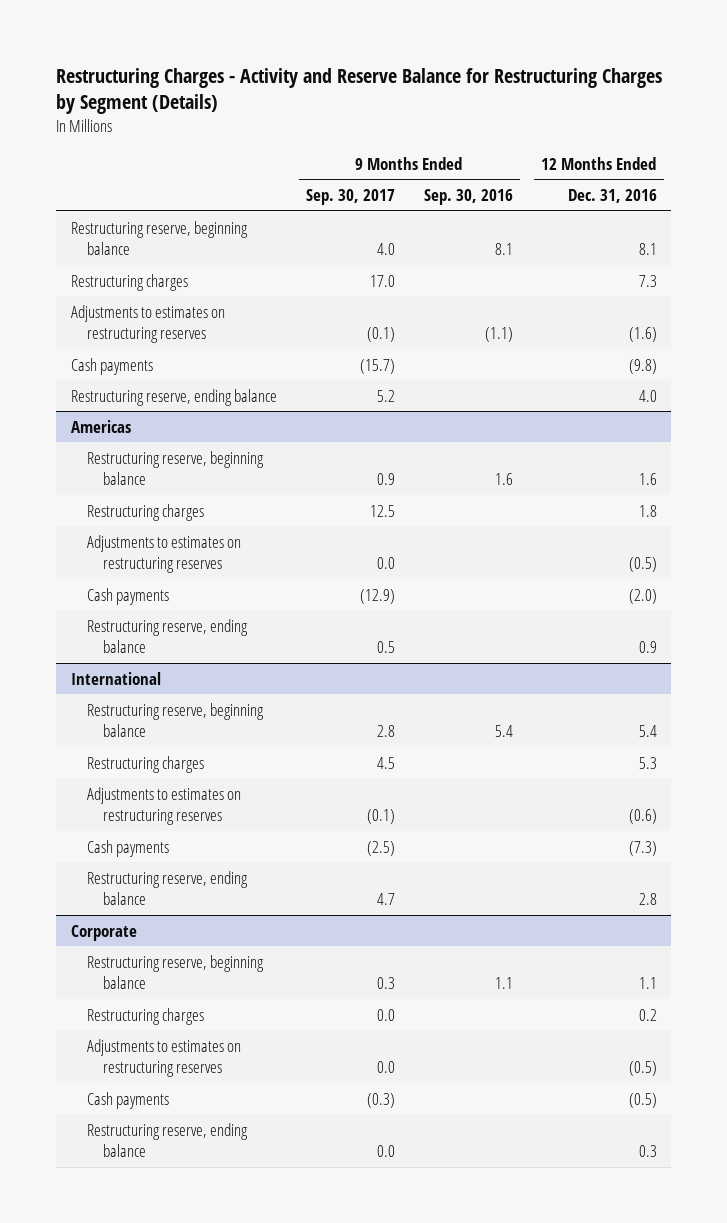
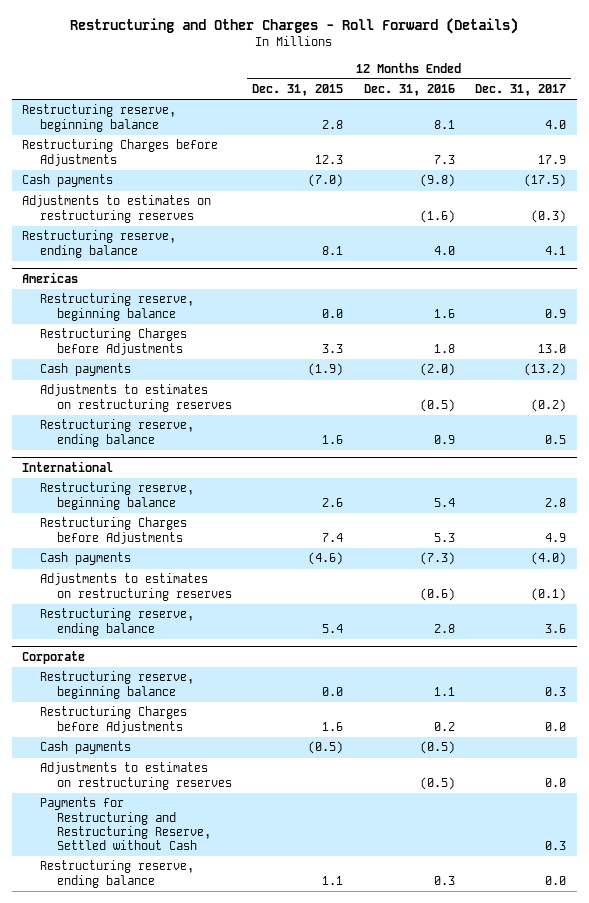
- Restructuring Charges - Activity and Reserve Balance for Restructuring Charges by Segment (Details)
+ Restructuring and Other Charges - Roll Forward (Details)
- | 9 Months Ended Sep. 30, 2017 | 9 Months Ended Sep. 30, 2016 | 12 Months Ended Dec. 31, 2016
+ | 12 Months Ended Dec. 31, 2015 | 12 Months Ended Dec. 31, 2016 | 12 Months Ended Dec. 31, 2017
- Restructuring charges | 17.0 | | 7.3
+ Restructuring Charges before Adjustments | 12.3 | 7.3 | 17.9
moved down: Adjustments to estimates on restructuring reserves | | (1.6) | (0.3)
@ Americas
- Restructuring charges | 12.5 | | 1.8
+ Restructuring Charges before Adjustments | 3.3 | 1.8 | 13.0
moved down: Adjustments to estimates on restructuring reserves | | (0.5) | (0.2)
@ International
- Restructuring charges | 4.5 | | 5.3
+ Restructuring Charges before Adjustments | 7.4 | 5.3 | 4.9
moved down: Adjustments to estimates on restructuring reserves | | (0.6) | (0.1)
@ Corporate
- Restructuring charges | 0.0 | | 0.2
+ Restructuring Charges before Adjustments | 1.6 | 0.2 | 0.0
moved down: Adjustments to estimates on restructuring reserves | | (0.5) | 0.0
+ Payments for Restructuring and Restructuring Reserve, Settled without Cash | | | 0.3

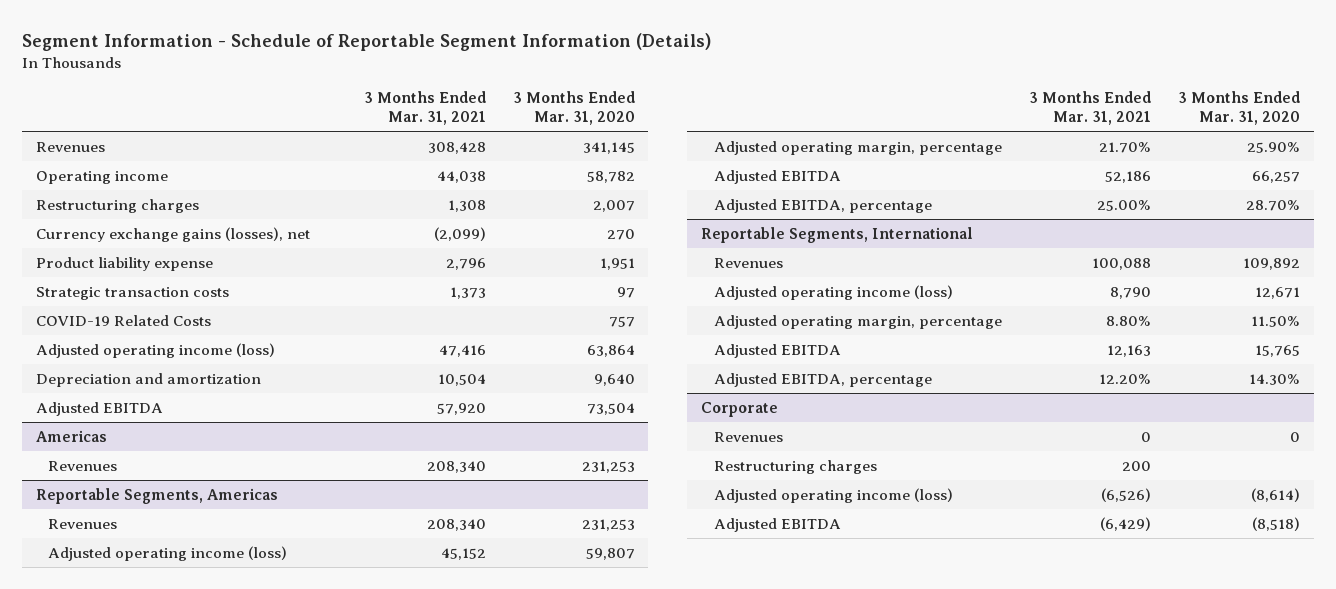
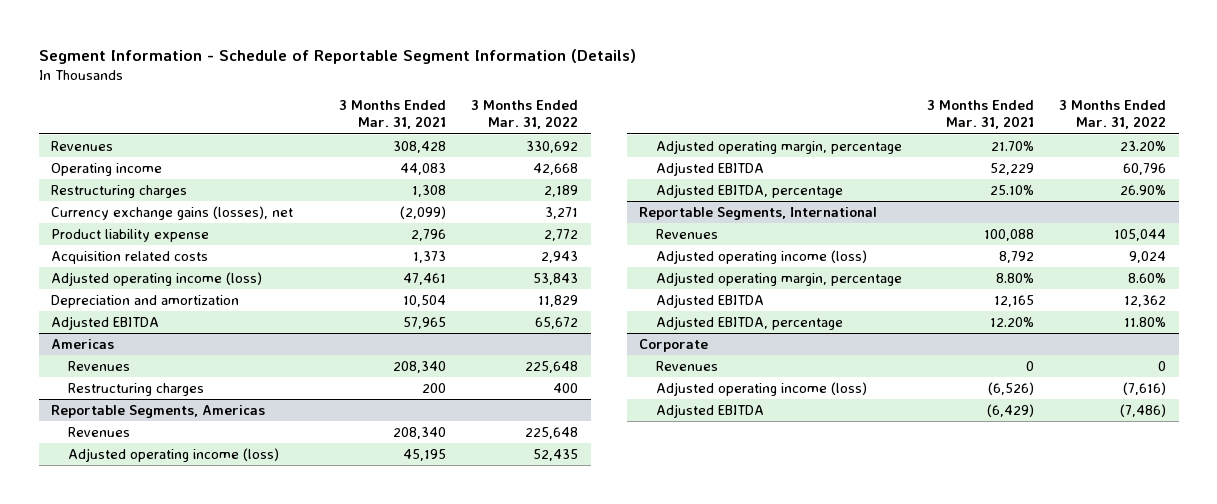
- | 3 Months Ended Mar. 31, 2021 | 3 Months Ended Mar. 31, 2020
+ | 3 Months Ended Mar. 31, 2021 | 3 Months Ended Mar. 31, 2022
- Operating income | 44,038 | 58,782
+ Operating income | 44,083 | 42,668
- Strategic transaction costs | 1,373 | 97
- COVID-19 Related Costs | | 757
- Adjusted operating income (loss) | 47,416 | 63,864
+ Acquisition related costs | 1,373 | 2,943
+ Adjusted operating income (loss) | 47,461 | 53,843
- Adjusted EBITDA | 57,920 | 73,504
+ Adjusted EBITDA | 57,965 | 65,672
@ Americas
+ Restructuring charges | 200 | 400
@ Reportable Segments, Americas
- Adjusted operating income (loss) | 45,152 | 59,807
+ Adjusted operating income (loss) | 45,195 | 52,435
- Adjusted EBITDA | 52,186 | 66,257
- Adjusted EBITDA, percentage | 25.00% | 28.70%
+ Adjusted EBITDA | 52,229 | 60,796
+ Adjusted EBITDA, percentage | 25.10% | 26.90%
@ Reportable Segments, International
- Adjusted operating income (loss) | 8,790 | 12,671
+ Adjusted operating income (loss) | 8,792 | 9,024
- Adjusted EBITDA | 12,163 | 15,765
+ Adjusted EBITDA | 12,165 | 12,362
@ Corporate
- Restructuring charges | 200 |

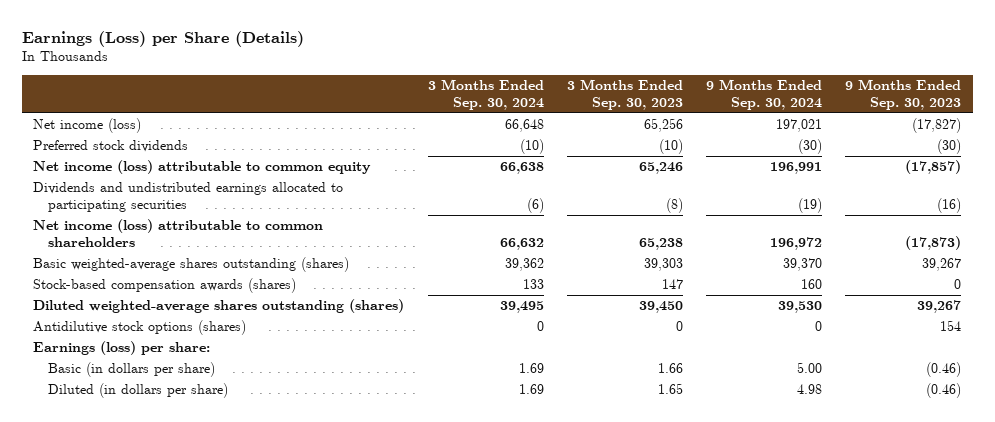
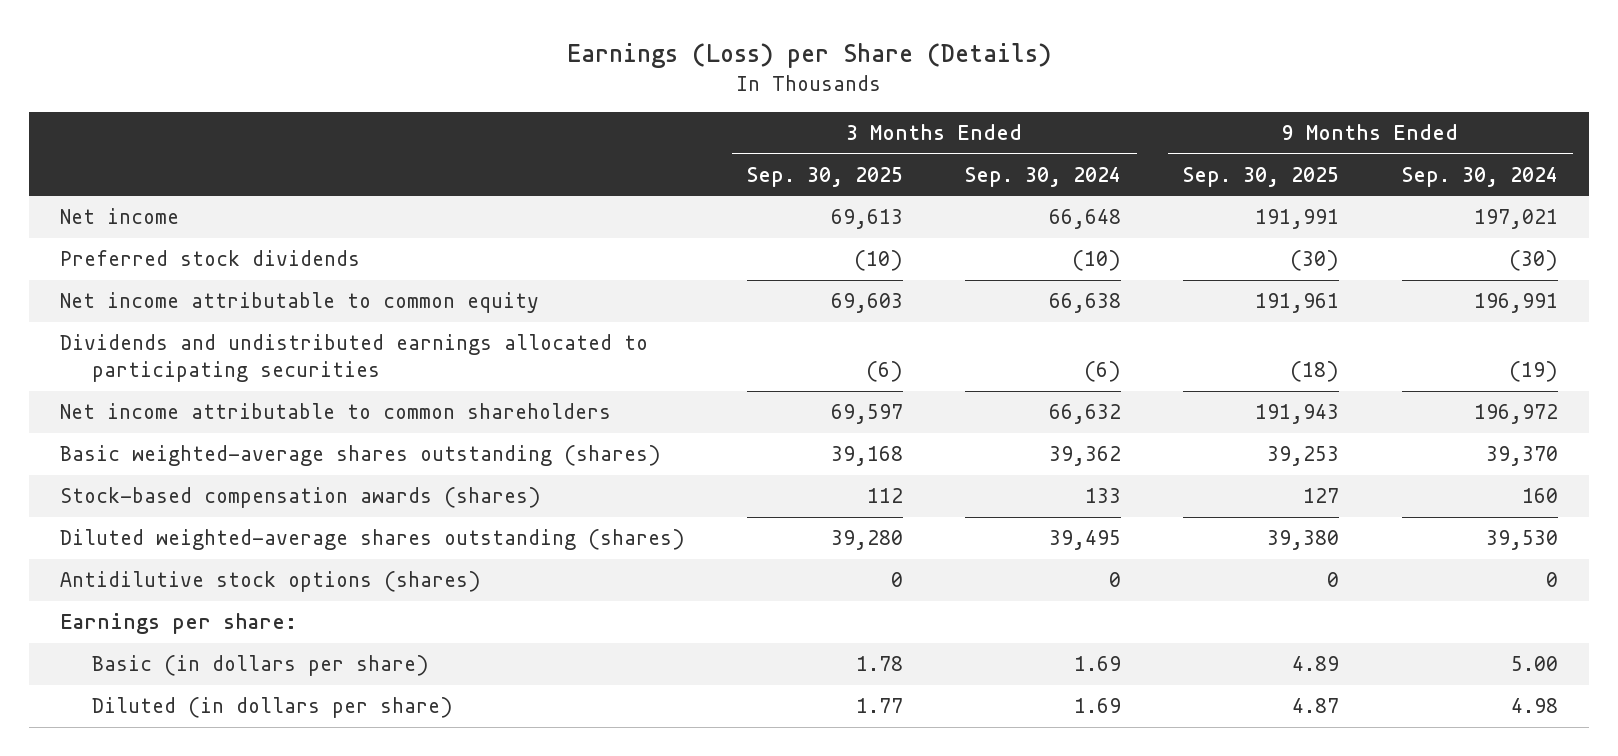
- | 3 Months Ended Sep. 30, 2024 | 3 Months Ended Sep. 30, 2023 | 9 Months Ended Sep. 30, 2024 | 9 Months Ended Sep. 30, 2023
+ | 3 Months Ended Sep. 30, 2025 | 3 Months Ended Sep. 30, 2024 | 9 Months Ended Sep. 30, 2025 | 9 Months Ended Sep. 30, 2024
- Net income (loss) | 66,648 | 65,256 | 197,021 | (17,827)
+ Net income | 69,613 | 66,648 | 191,991 | 197,021
- Net income (loss) attributable to common equity | 66,638 | 65,246 | 196,991 | (17,857)
+ Net income attributable to common equity | 69,603 | 66,638 | 191,961 | 196,991
- Net income (loss) attributable to common shareholders | 66,632 | 65,238 | 196,972 | (17,873)
+ Net income attributable to common shareholders | 69,597 | 66,632 | 191,943 | 196,972
- Earnings (loss) per share:
+ Earnings per share:

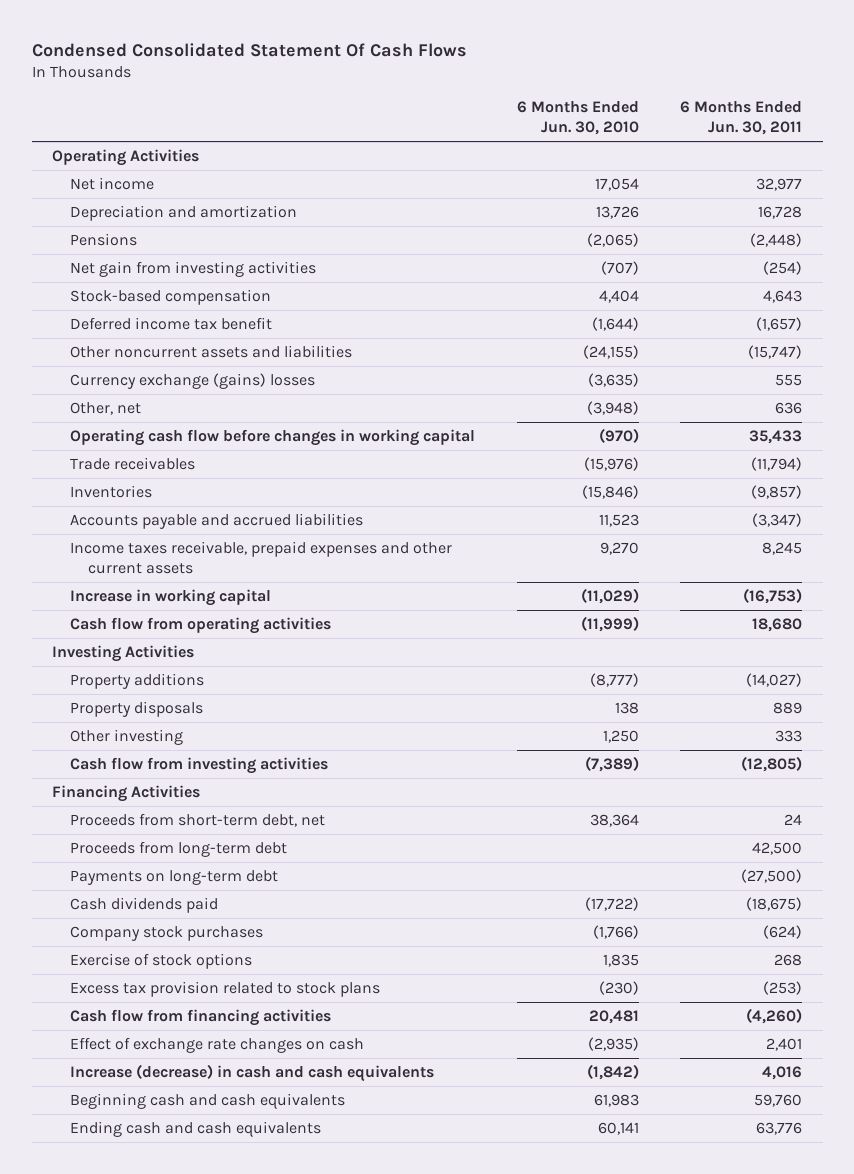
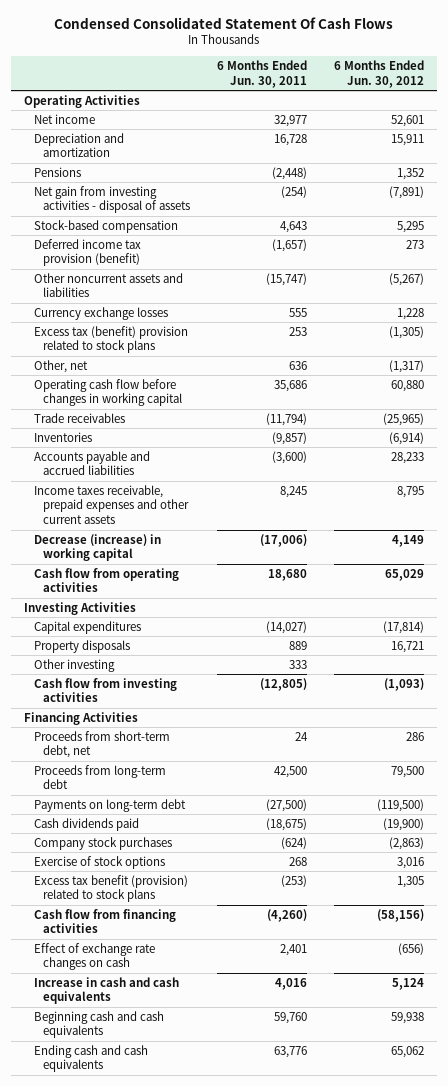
- | 6 Months Ended Jun. 30, 2010 | 6 Months Ended Jun. 30, 2011
+ | 6 Months Ended Jun. 30, 2011 | 6 Months Ended Jun. 30, 2012
- Net gain from investing activities | (707) | (254)
+ Net gain from investing activities - disposal of assets | (254) | (7,891)
- Deferred income tax benefit | (1,644) | (1,657)
+ Deferred income tax provision (benefit) | (1,657) | 273
- Currency exchange (gains) losses | (3,635) | 555
+ Currency exchange losses | 555 | 1,228
+ Excess tax (benefit) provision related to stock plans | 253 | (1,305)
- Operating cash flow before changes in working capital | (970) | 35,433
+ Operating cash flow before changes in working capital | 35,686 | 60,880
- Accounts payable and accrued liabilities | 11,523 | (3,347)
+ Accounts payable and accrued liabilities | (3,600) | 28,233
- Increase in working capital | (11,029) | (16,753)
+ Decrease (increase) in working capital | (17,006) | 4,149
- Property additions | (8,777) | (14,027)
+ Capital expenditures | (14,027) | (17,814)
- Excess tax provision related to stock plans | (230) | (253)
+ Excess tax benefit (provision) related to stock plans | (253) | 1,305
- Increase (decrease) in cash and cash equivalents | (1,842) | 4,016
+ Increase in cash and cash equivalents | 4,016 | 5,124

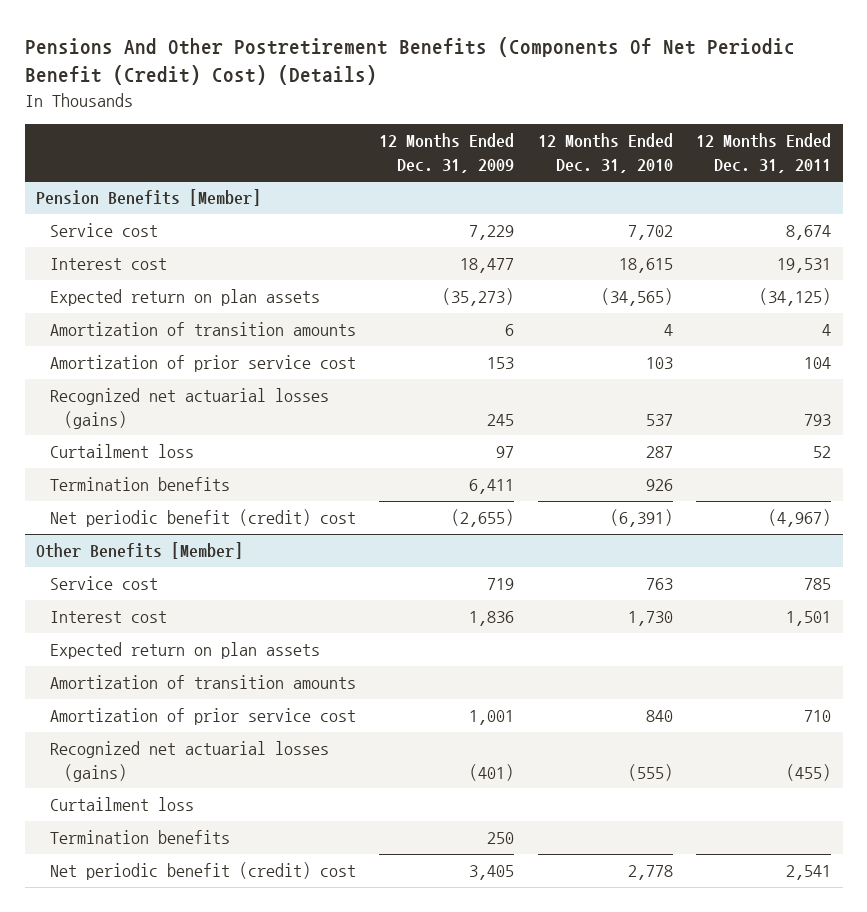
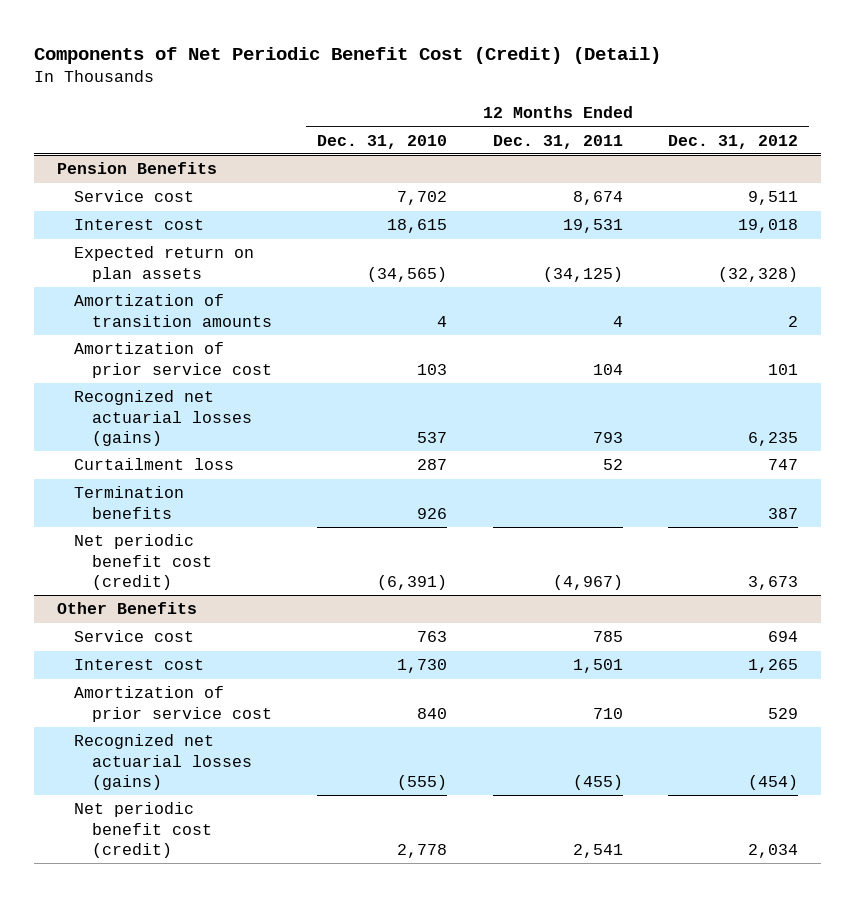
- Pensions And Other Postretirement Benefits (Components Of Net Periodic Benefit (Credit) Cost) (Details)
+ Components of Net Periodic Benefit Cost (Credit) (Detail)
- | 12 Months Ended Dec. 31, 2009 | 12 Months Ended Dec. 31, 2010 | 12 Months Ended Dec. 31, 2011
+ | 12 Months Ended Dec. 31, 2010 | 12 Months Ended Dec. 31, 2011 | 12 Months Ended Dec. 31, 2012
- Pension Benefits [Member]
+ Pension Benefits
- Net periodic benefit (credit) cost | (2,655) | (6,391) | (4,967)
- Other Benefits [Member]
+ Net periodic benefit cost (credit) | (6,391) | (4,967) | 3,673
+ Other Benefits
- Expected return on plan assets
- Amortization of transition amounts
- Curtailment loss
- Termination benefits | 250 | |
- Net periodic benefit (credit) cost | 3,405 | 2,778 | 2,541
+ Net periodic benefit cost (credit) | 2,778 | 2,541 | 2,034

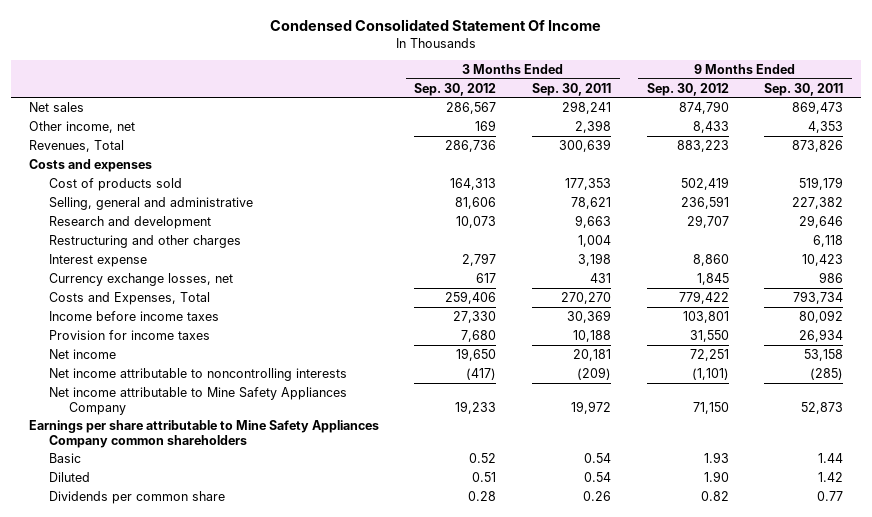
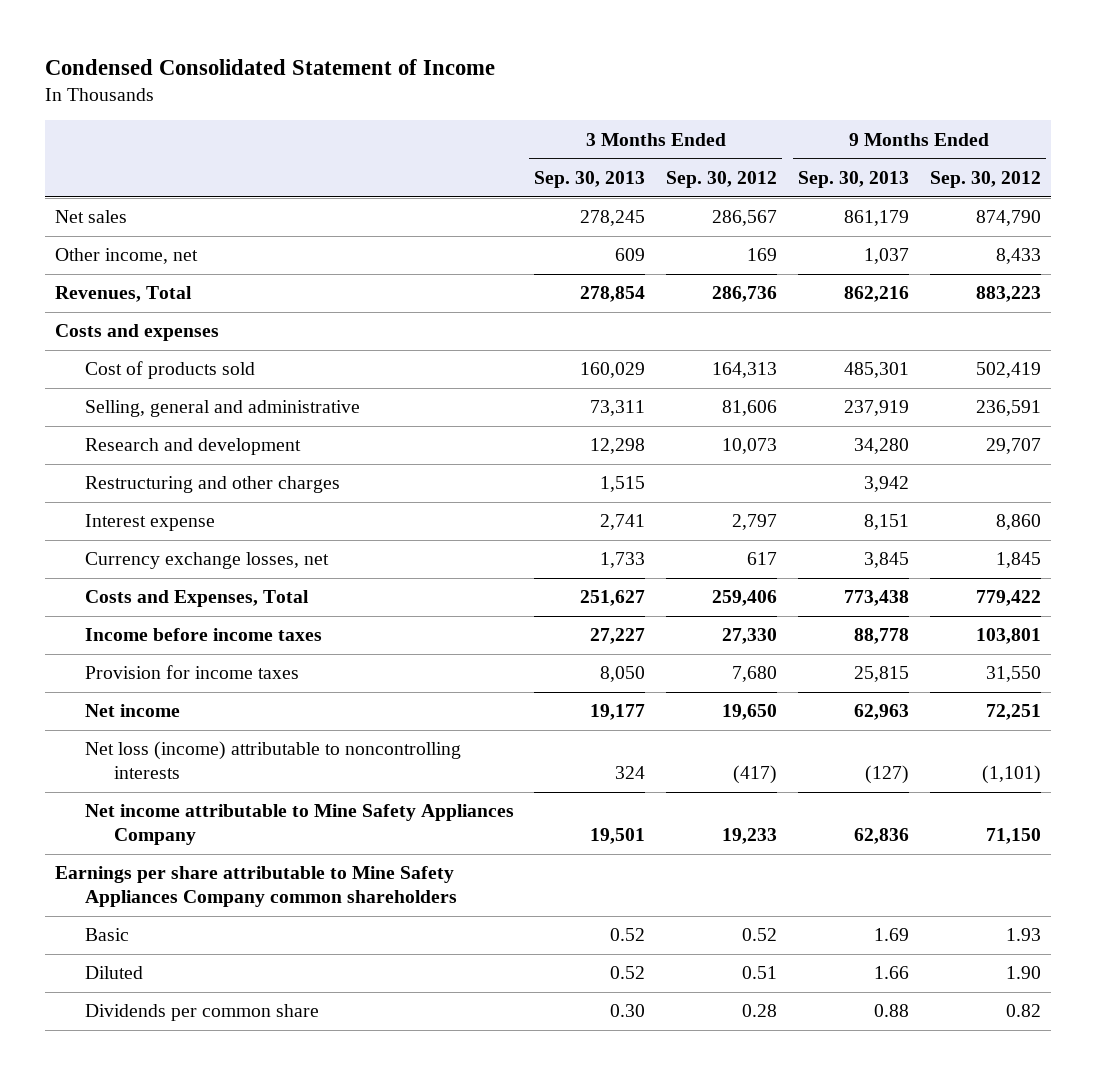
- Condensed Consolidated Statement Of Income
+ Condensed Consolidated Statement of Income
- | 3 Months Ended Sep. 30, 2012 | 3 Months Ended Sep. 30, 2011 | 9 Months Ended Sep. 30, 2012 | 9 Months Ended Sep. 30, 2011
+ | 3 Months Ended Sep. 30, 2013 | 3 Months Ended Sep. 30, 2012 | 9 Months Ended Sep. 30, 2013 | 9 Months Ended Sep. 30, 2012
- Net income attributable to noncontrolling interests | (417) | (209) | (1,101) | (285)
+ Net loss (income) attributable to noncontrolling interests | 324 | (417) | (127) | (1,101)

